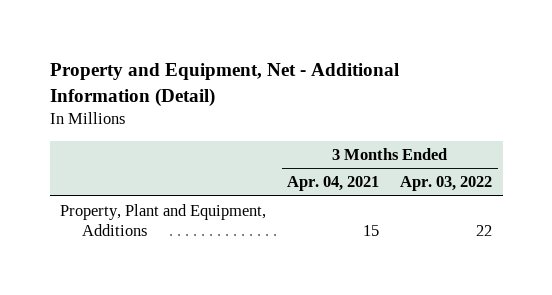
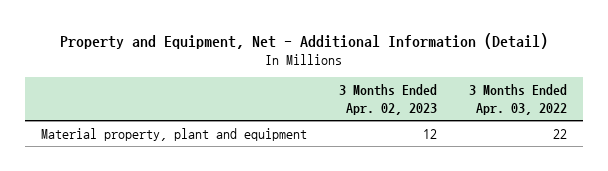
- | 3 Months Ended Apr. 04, 2021 | 3 Months Ended Apr. 03, 2022
+ | 3 Months Ended Apr. 02, 2023 | 3 Months Ended Apr. 03, 2022
- Property, Plant and Equipment, Additions | 15 | 22
+ Material property, plant and equipment | 12 | 22

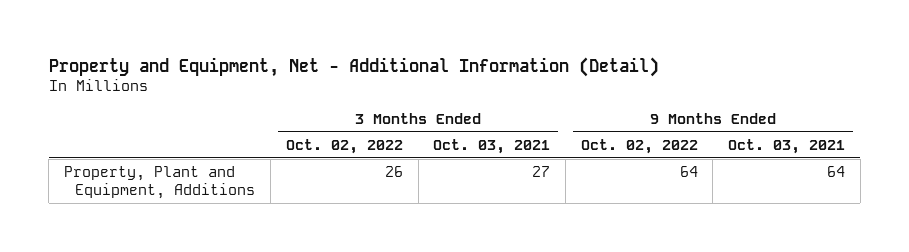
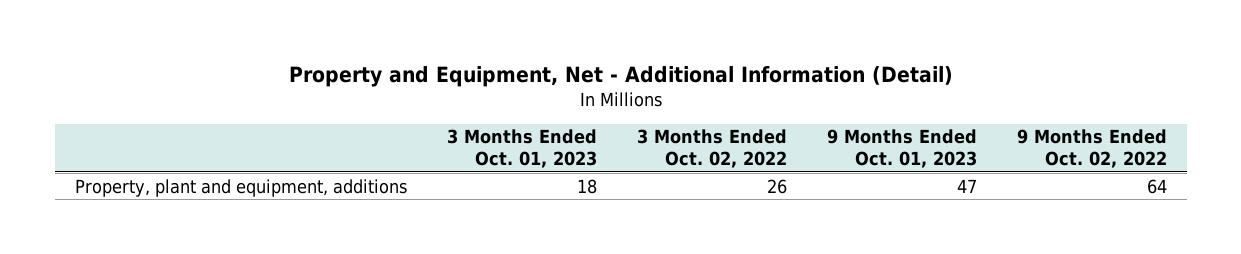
- | 3 Months Ended Oct. 02, 2022 | 3 Months Ended Oct. 03, 2021 | 9 Months Ended Oct. 02, 2022 | 9 Months Ended Oct. 03, 2021
+ | 3 Months Ended Oct. 01, 2023 | 3 Months Ended Oct. 02, 2022 | 9 Months Ended Oct. 01, 2023 | 9 Months Ended Oct. 02, 2022
- Property, Plant and Equipment, Additions | 26 | 27 | 64 | 64
+ Property, plant and equipment, additions | 18 | 26 | 47 | 64

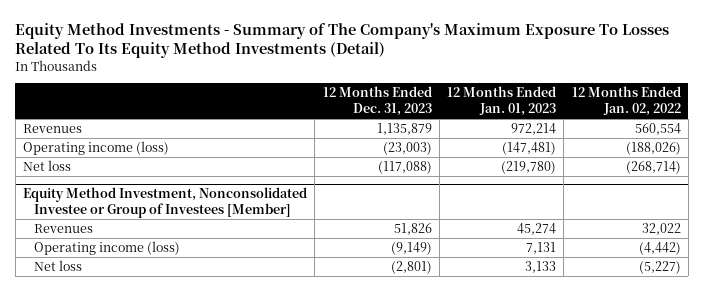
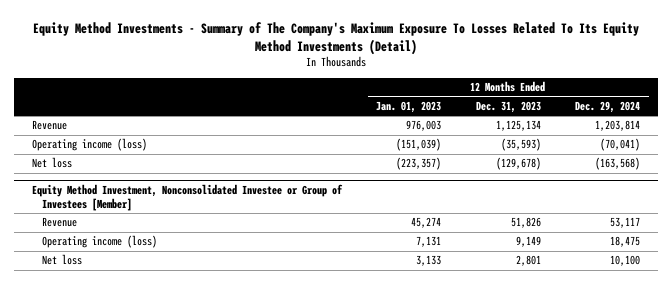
- | 12 Months Ended Dec. 31, 2023 | 12 Months Ended Jan. 01, 2023 | 12 Months Ended Jan. 02, 2022
+ | 12 Months Ended Jan. 01, 2023 | 12 Months Ended Dec. 31, 2023 | 12 Months Ended Dec. 29, 2024
- Revenues | 1,135,879 | 972,214 | 560,554
- Operating income (loss) | (23,003) | (147,481) | (188,026)
- Net loss | (117,088) | (219,780) | (268,714)
+ Revenue | 976,003 | 1,125,134 | 1,203,814
+ Operating income (loss) | (151,039) | (35,593) | (70,041)
+ Net loss | (223,357) | (129,678) | (163,568)
@ Equity Method Investment, Nonconsolidated Investee or Group of Investees [Member]
- Revenues | 51,826 | 45,274 | 32,022
- Operating income (loss) | (9,149) | 7,131 | (4,442)
- Net loss | (2,801) | 3,133 | (5,227)
+ Revenue | 45,274 | 51,826 | 53,117
+ Operating income (loss) | 7,131 | 9,149 | 18,475
+ Net loss | 3,133 | 2,801 | 10,100

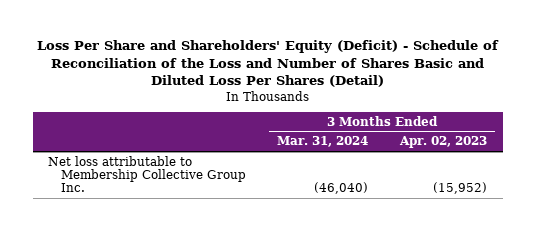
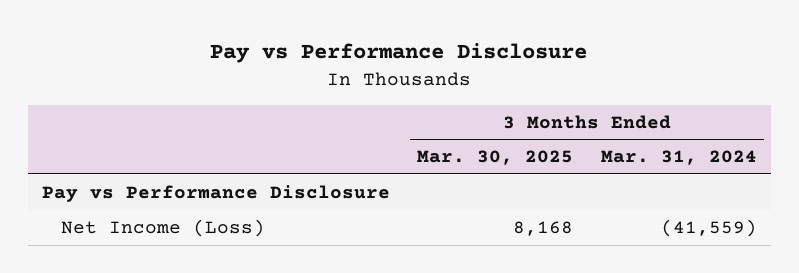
- Loss Per Share and Shareholders' Equity (Deficit) - Schedule of Reconciliation of the Loss and Number of Shares Basic and Diluted Loss Per Shares (Detail)
+ Pay vs Performance Disclosure
- | 3 Months Ended Mar. 31, 2024 | 3 Months Ended Apr. 02, 2023
+ | 3 Months Ended Mar. 30, 2025 | 3 Months Ended Mar. 31, 2024
- Net loss attributable to Membership Collective Group Inc. | (46,040) | (15,952)
+ Pay vs Performance Disclosure
+ Net Income (Loss) | 8,168 | (41,559)

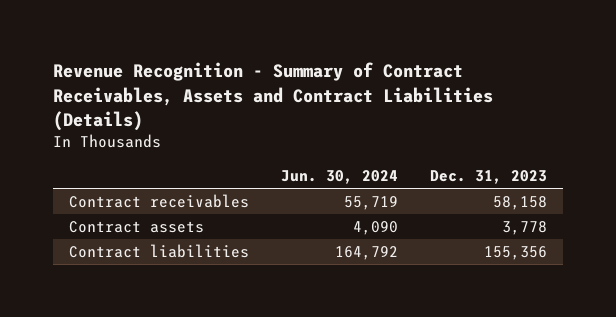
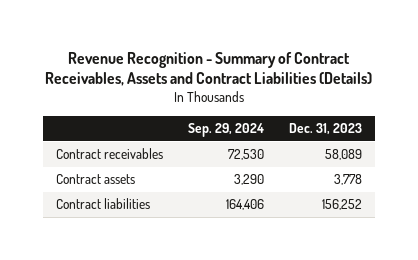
- | Jun. 30, 2024 | Dec. 31, 2023
+ | Sep. 29, 2024 | Dec. 31, 2023
- Contract receivables | 55,719 | 58,158
+ Contract receivables | 72,530 | 58,089
- Contract liabilities | 164,792 | 155,356
+ Contract liabilities | 164,406 | 156,252

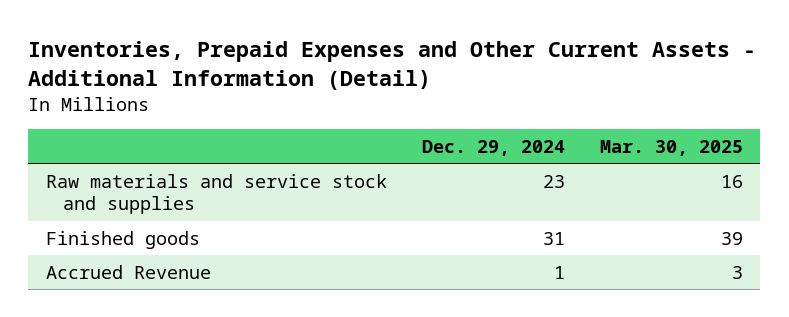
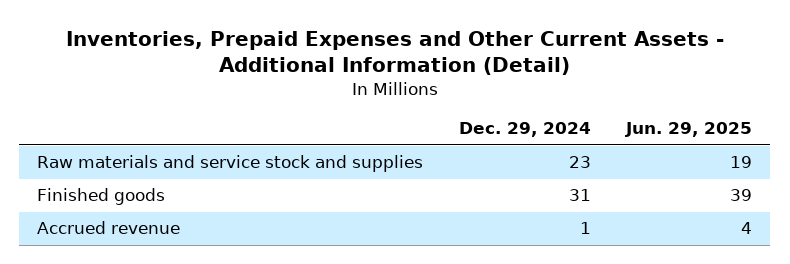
- | Dec. 29, 2024 | Mar. 30, 2025
+ | Dec. 29, 2024 | Jun. 29, 2025
- Accrued Revenue | 1 | 3
+ Accrued revenue | 1 | 4

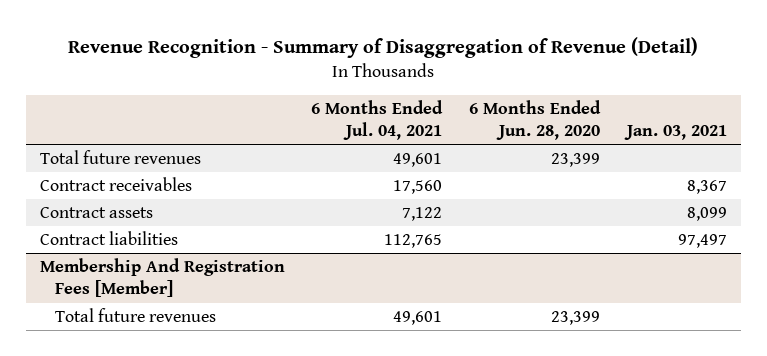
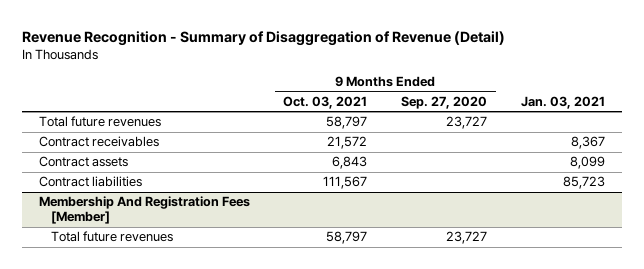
- | 6 Months Ended Jul. 04, 2021 | 6 Months Ended Jun. 28, 2020 | Jan. 03, 2021
+ | 9 Months Ended Oct. 03, 2021 | 9 Months Ended Sep. 27, 2020 | Jan. 03, 2021
- Contract liabilities | 112,765 | | 97,497
+ Contract liabilities | 111,567 | | 85,723

